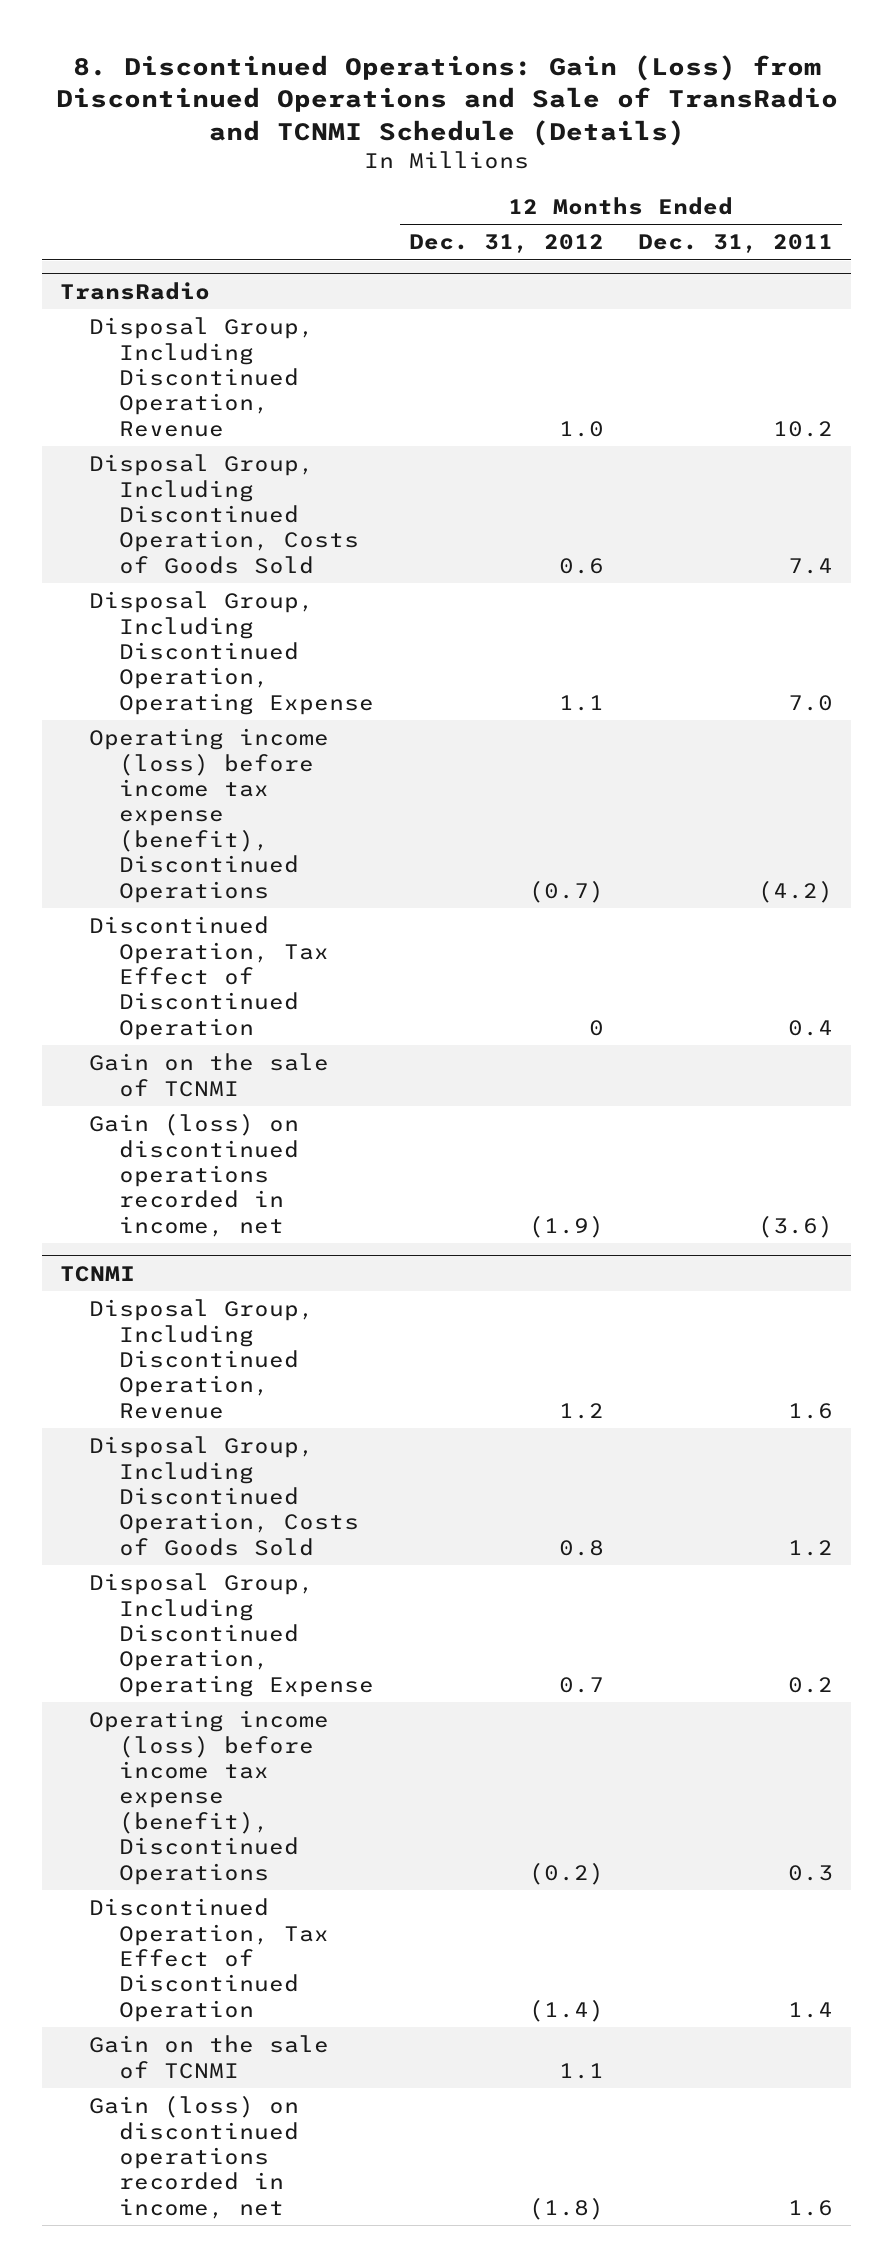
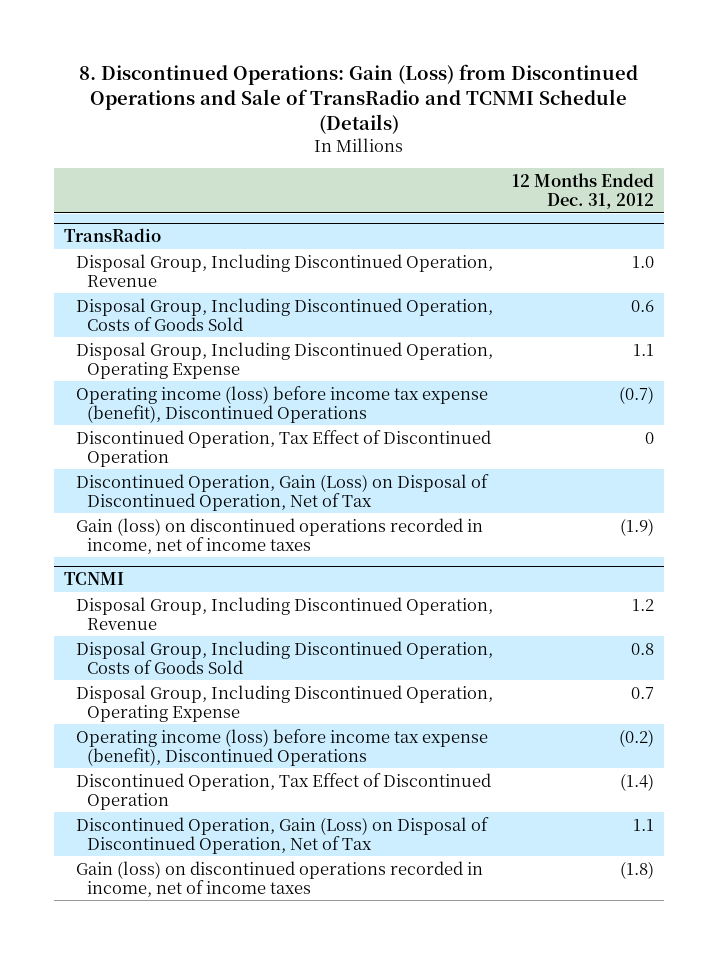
- | 12 Months Ended Dec. 31, 2012 | 12 Months Ended Dec. 31, 2011
+ | 12 Months Ended Dec. 31, 2012
@ TransRadio
- Gain on the sale of TCNMI
- Gain (loss) on discontinued operations recorded in income, net | (1.9) | (3.6)
+ Discontinued Operation, Gain (Loss) on Disposal of Discontinued Operation, Net of Tax
+ Gain (loss) on discontinued operations recorded in income, net of income taxes | (1.9)
@ TCNMI
- Gain on the sale of TCNMI | 1.1 |
- Gain (loss) on discontinued operations recorded in income, net | (1.8) | 1.6
+ Discontinued Operation, Gain (Loss) on Disposal of Discontinued Operation, Net of Tax | 1.1
+ Gain (loss) on discontinued operations recorded in income, net of income taxes | (1.8)

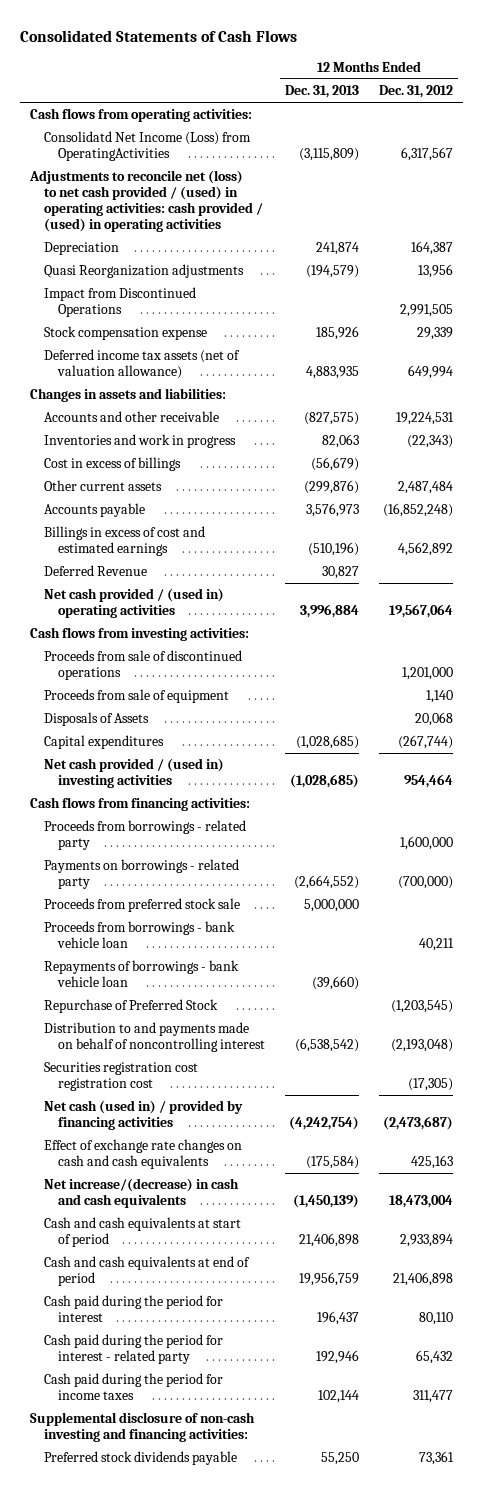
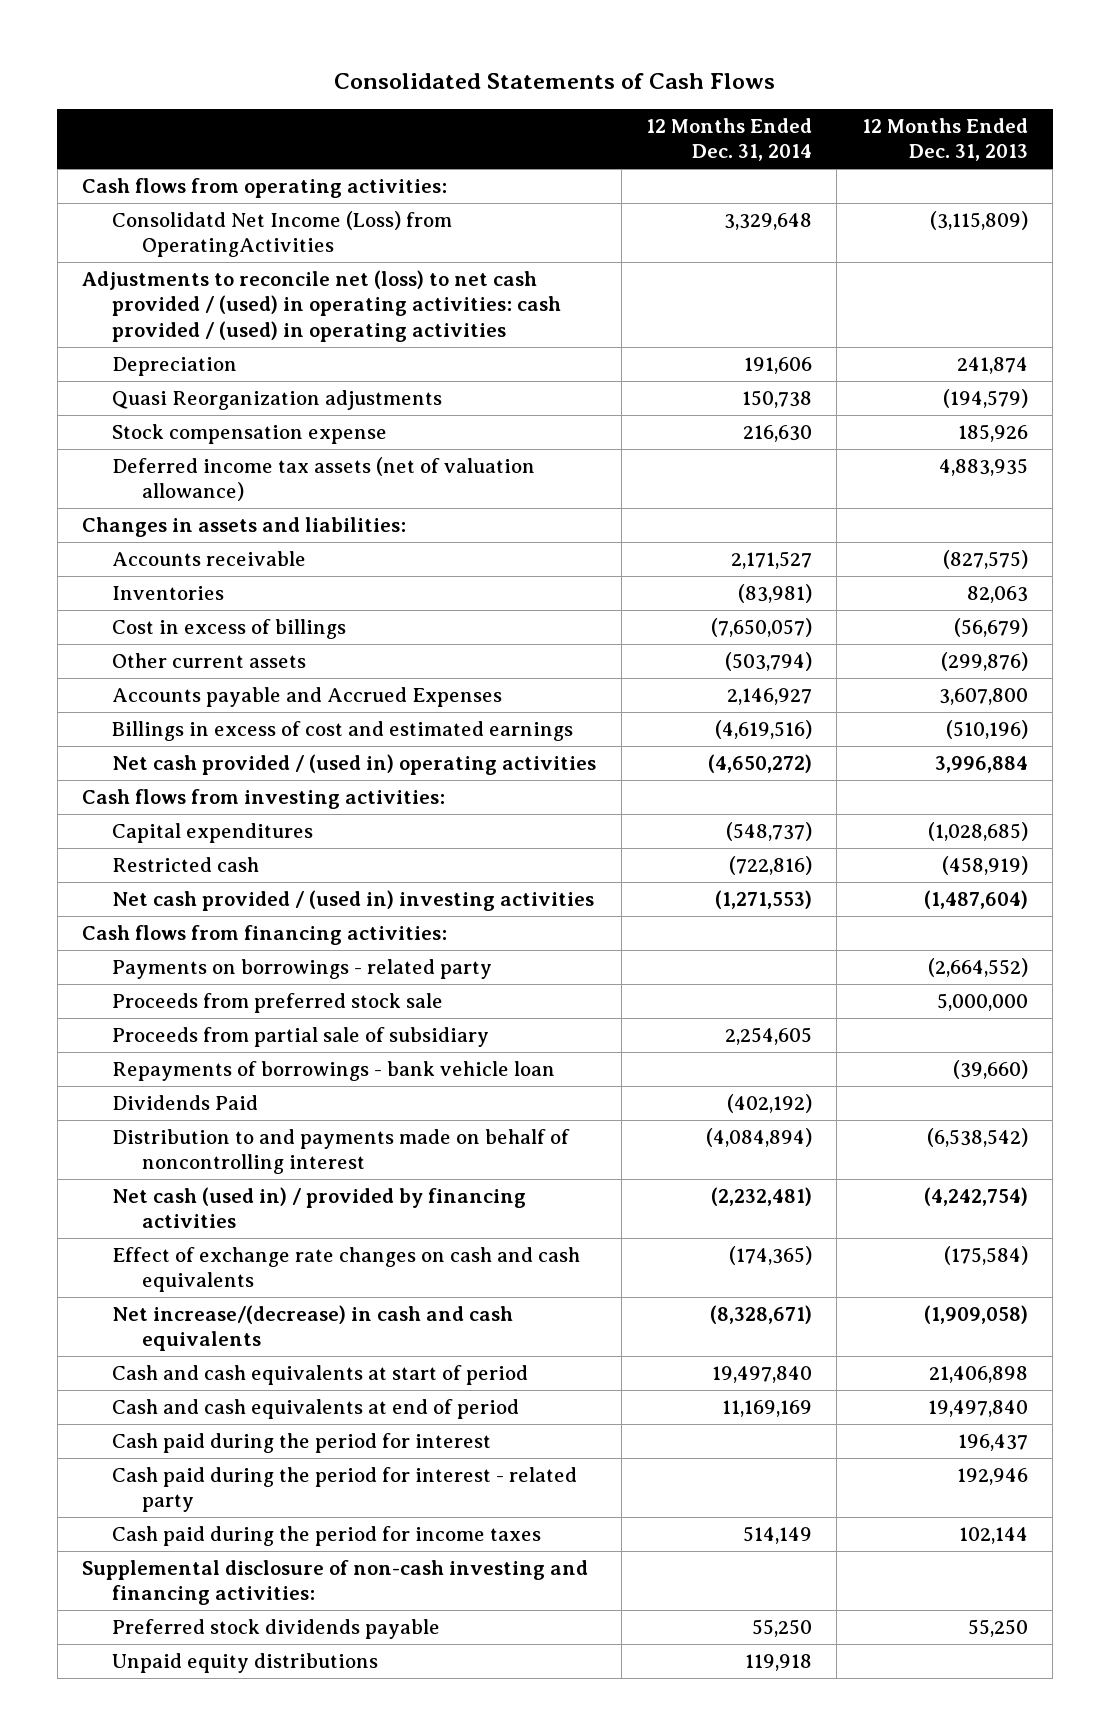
- | 12 Months Ended Dec. 31, 2013 | 12 Months Ended Dec. 31, 2012
+ | 12 Months Ended Dec. 31, 2014 | 12 Months Ended Dec. 31, 2013
- Impact from Discontinued Operations | | 2,991,505
- Accounts and other receivable | (827,575) | 19,224,531
- Inventories and work in progress | 82,063 | (22,343)
+ Accounts receivable | 2,171,527 | (827,575)
+ Inventories | (83,981) | 82,063
- Accounts payable | 3,576,973 | (16,852,248)
+ Accounts payable and Accrued Expenses | 2,146,927 | 3,607,800
- Deferred Revenue | 30,827 |
- Proceeds from sale of discontinued operations | | 1,201,000
- Proceeds from sale of equipment | | 1,140
- Disposals of Assets | | 20,068
- Net cash provided / (used in) investing activities | (1,028,685) | 954,464
+ Restricted cash | (722,816) | (458,919)
+ Net cash provided / (used in) investing activities | (1,271,553) | (1,487,604)
- Proceeds from borrowings - related party | | 1,600,000
- Proceeds from borrowings - bank vehicle loan | | 40,211
+ Proceeds from partial sale of subsidiary | 2,254,605 |
- Repurchase of Preferred Stock | | (1,203,545)
+ Dividends Paid | (402,192) |
- Securities registration cost registration cost | | (17,305)
- Net increase/(decrease) in cash and cash equivalents | (1,450,139) | 18,473,004
+ Net increase/(decrease) in cash and cash equivalents | (8,328,671) | (1,909,058)
- Cash and cash equivalents at end of period | 19,956,759 | 21,406,898
+ Cash and cash equivalents at end of period | 11,169,169 | 19,497,840
+ Unpaid equity distributions | 119,918 |

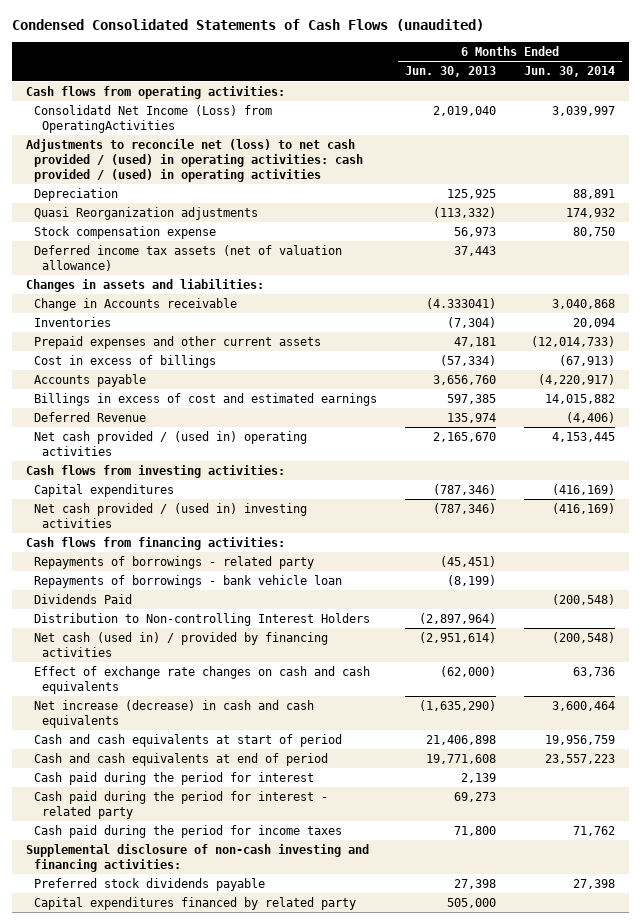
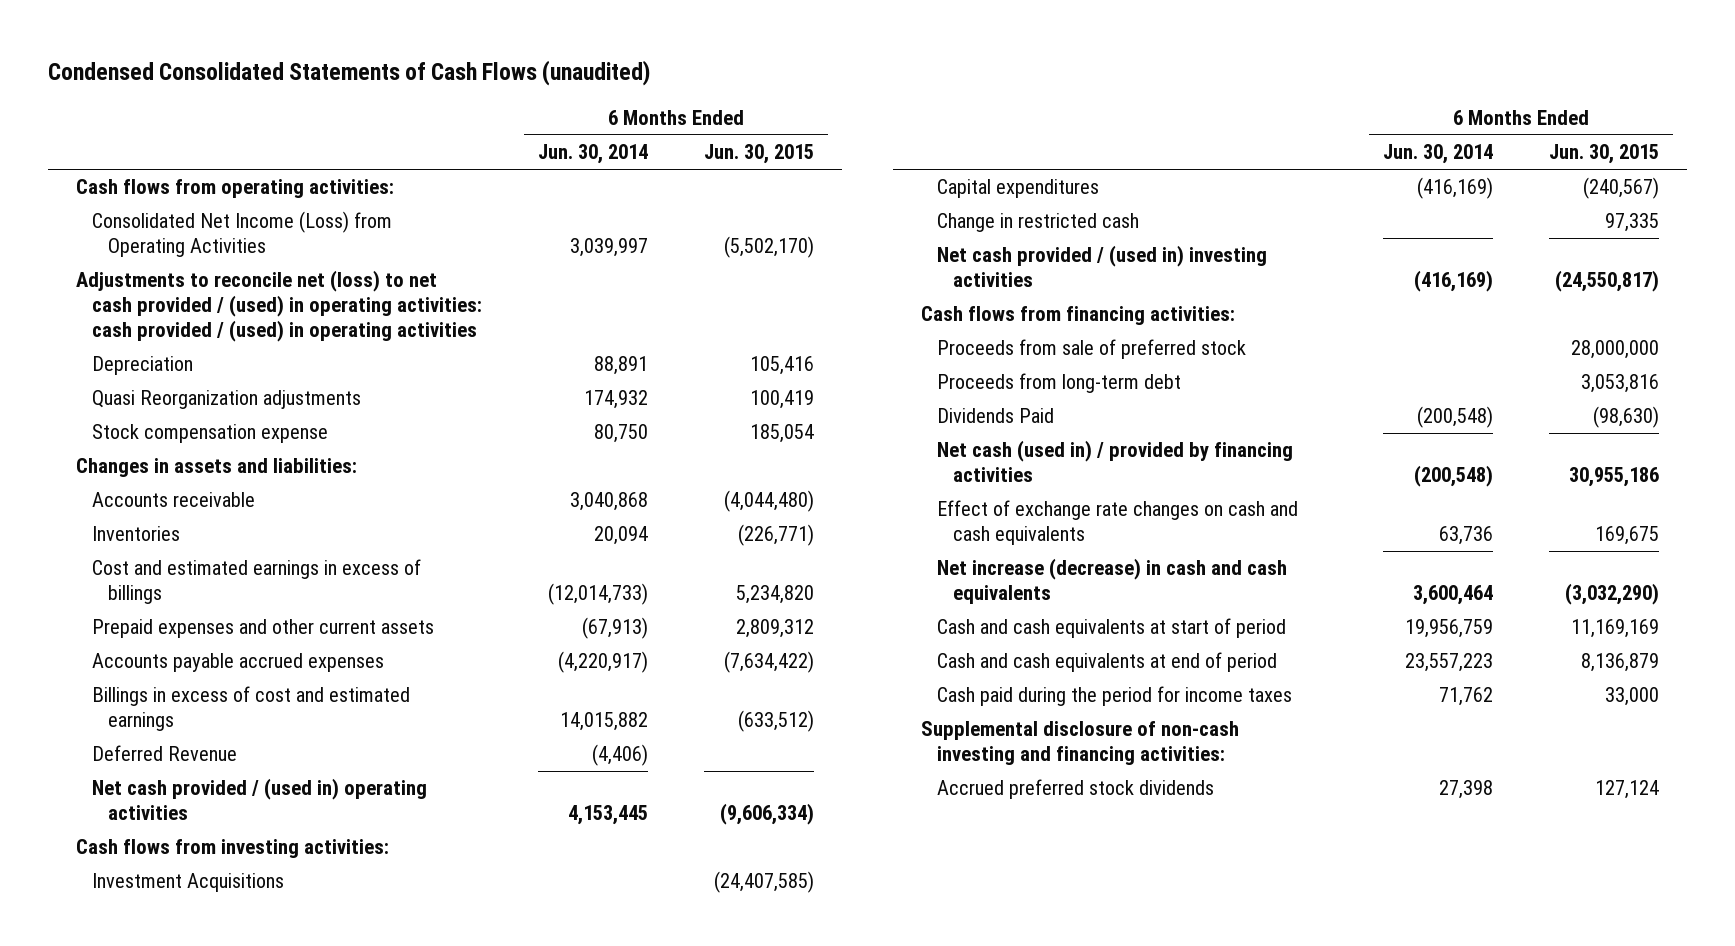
- | 6 Months Ended Jun. 30, 2013 | 6 Months Ended Jun. 30, 2014
+ | 6 Months Ended Jun. 30, 2014 | 6 Months Ended Jun. 30, 2015
- Consolidatd Net Income (Loss) from OperatingActivities | 2,019,040 | 3,039,997
+ Consolidated Net Income (Loss) from Operating Activities | 3,039,997 | (5,502,170)
- Deferred income tax assets (net of valuation allowance) | 37,443 |
- Change in Accounts receivable | (4.333041) | 3,040,868
+ Accounts receivable | 3,040,868 | (4,044,480)
- Prepaid expenses and other current assets | 47,181 | (12,014,733)
- Cost in excess of billings | (57,334) | (67,913)
- Accounts payable | 3,656,760 | (4,220,917)
+ Cost and estimated earnings in excess of billings | (12,014,733) | 5,234,820
+ Prepaid expenses and other current assets | (67,913) | 2,809,312
+ Accounts payable accrued expenses | (4,220,917) | (7,634,422)
+ Investment Acquisitions | | (24,407,585)
+ Change in restricted cash | | 97,335
- Repayments of borrowings - related party | (45,451) |
- Repayments of borrowings - bank vehicle loan | (8,199) |
+ Proceeds from sale of preferred stock | | 28,000,000
+ Proceeds from long-term debt | | 3,053,816
- Distribution to Non-controlling Interest Holders | (2,897,964) |
- Cash paid during the period for interest | 2,139 |
- Cash paid during the period for interest - related party | 69,273 |
- Preferred stock dividends payable | 27,398 | 27,398
- Capital expenditures financed by related party | 505,000 |
+ Accrued preferred stock dividends | 27,398 | 127,124

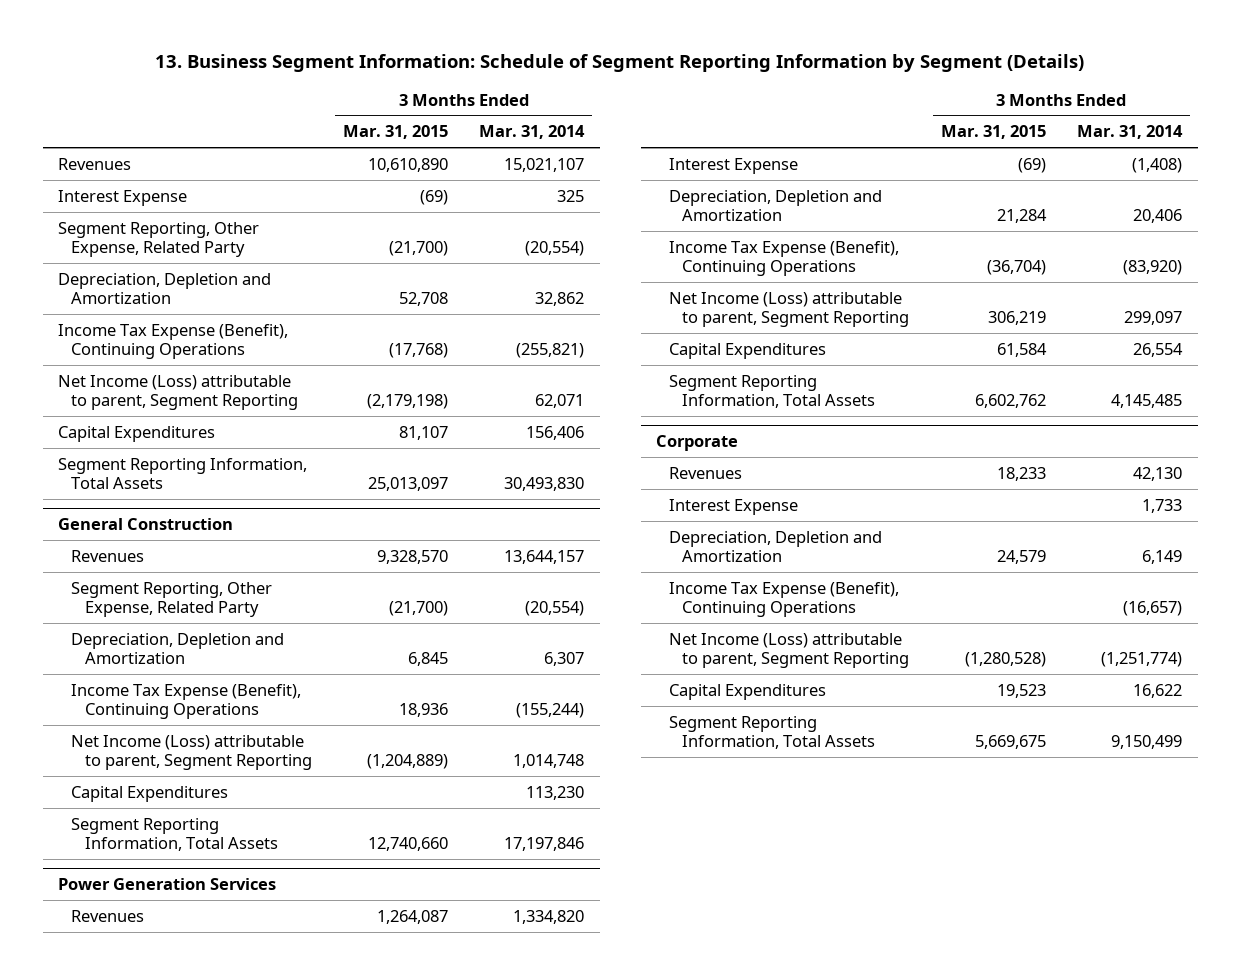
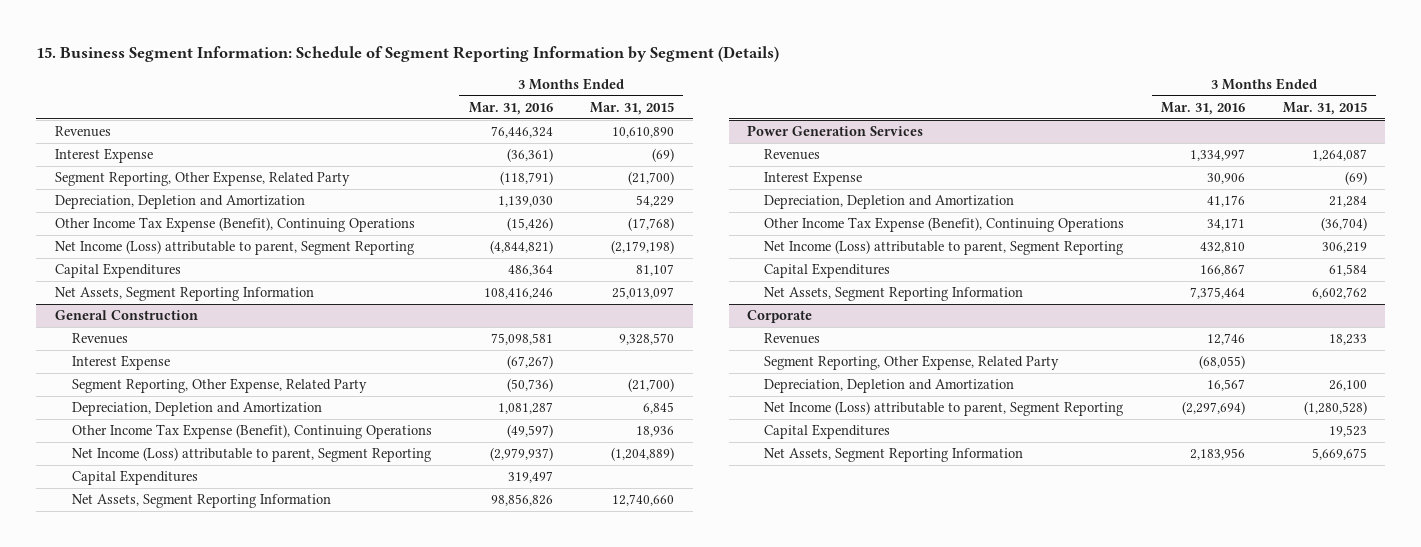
- 13. Business Segment Information: Schedule of Segment Reporting Information by Segment (Details)
+ 15. Business Segment Information: Schedule of Segment Reporting Information by Segment (Details)
- | 3 Months Ended Mar. 31, 2015 | 3 Months Ended Mar. 31, 2014
+ | 3 Months Ended Mar. 31, 2016 | 3 Months Ended Mar. 31, 2015
- Depreciation, Depletion and Amortization | 52,708 | 32,862
- Income Tax Expense (Benefit), Continuing Operations | (17,768) | (255,821)
+ Depreciation, Depletion and Amortization | 1,139,030 | 54,229
+ Other Income Tax Expense (Benefit), Continuing Operations | (15,426) | (17,768)
- Segment Reporting Information, Total Assets | 25,013,097 | 30,493,830
+ Net Assets, Segment Reporting Information | 108,416,246 | 25,013,097
@ General Construction
+ Interest Expense | (67,267) |
- Income Tax Expense (Benefit), Continuing Operations | 18,936 | (155,244)
+ Other Income Tax Expense (Benefit), Continuing Operations | (49,597) | 18,936
- Segment Reporting Information, Total Assets | 12,740,660 | 17,197,846
+ Net Assets, Segment Reporting Information | 98,856,826 | 12,740,660
@ Power Generation Services
- Income Tax Expense (Benefit), Continuing Operations | (36,704) | (83,920)
+ Other Income Tax Expense (Benefit), Continuing Operations | 34,171 | (36,704)
- Segment Reporting Information, Total Assets | 6,602,762 | 4,145,485
+ Net Assets, Segment Reporting Information | 7,375,464 | 6,602,762
@ Corporate
- Interest Expense | | 1,733
- Depreciation, Depletion and Amortization | 24,579 | 6,149
- Income Tax Expense (Benefit), Continuing Operations | | (16,657)
+ Segment Reporting, Other Expense, Related Party | (68,055) |
+ Depreciation, Depletion and Amortization | 16,567 | 26,100
- Segment Reporting Information, Total Assets | 5,669,675 | 9,150,499
+ Net Assets, Segment Reporting Information | 2,183,956 | 5,669,675

